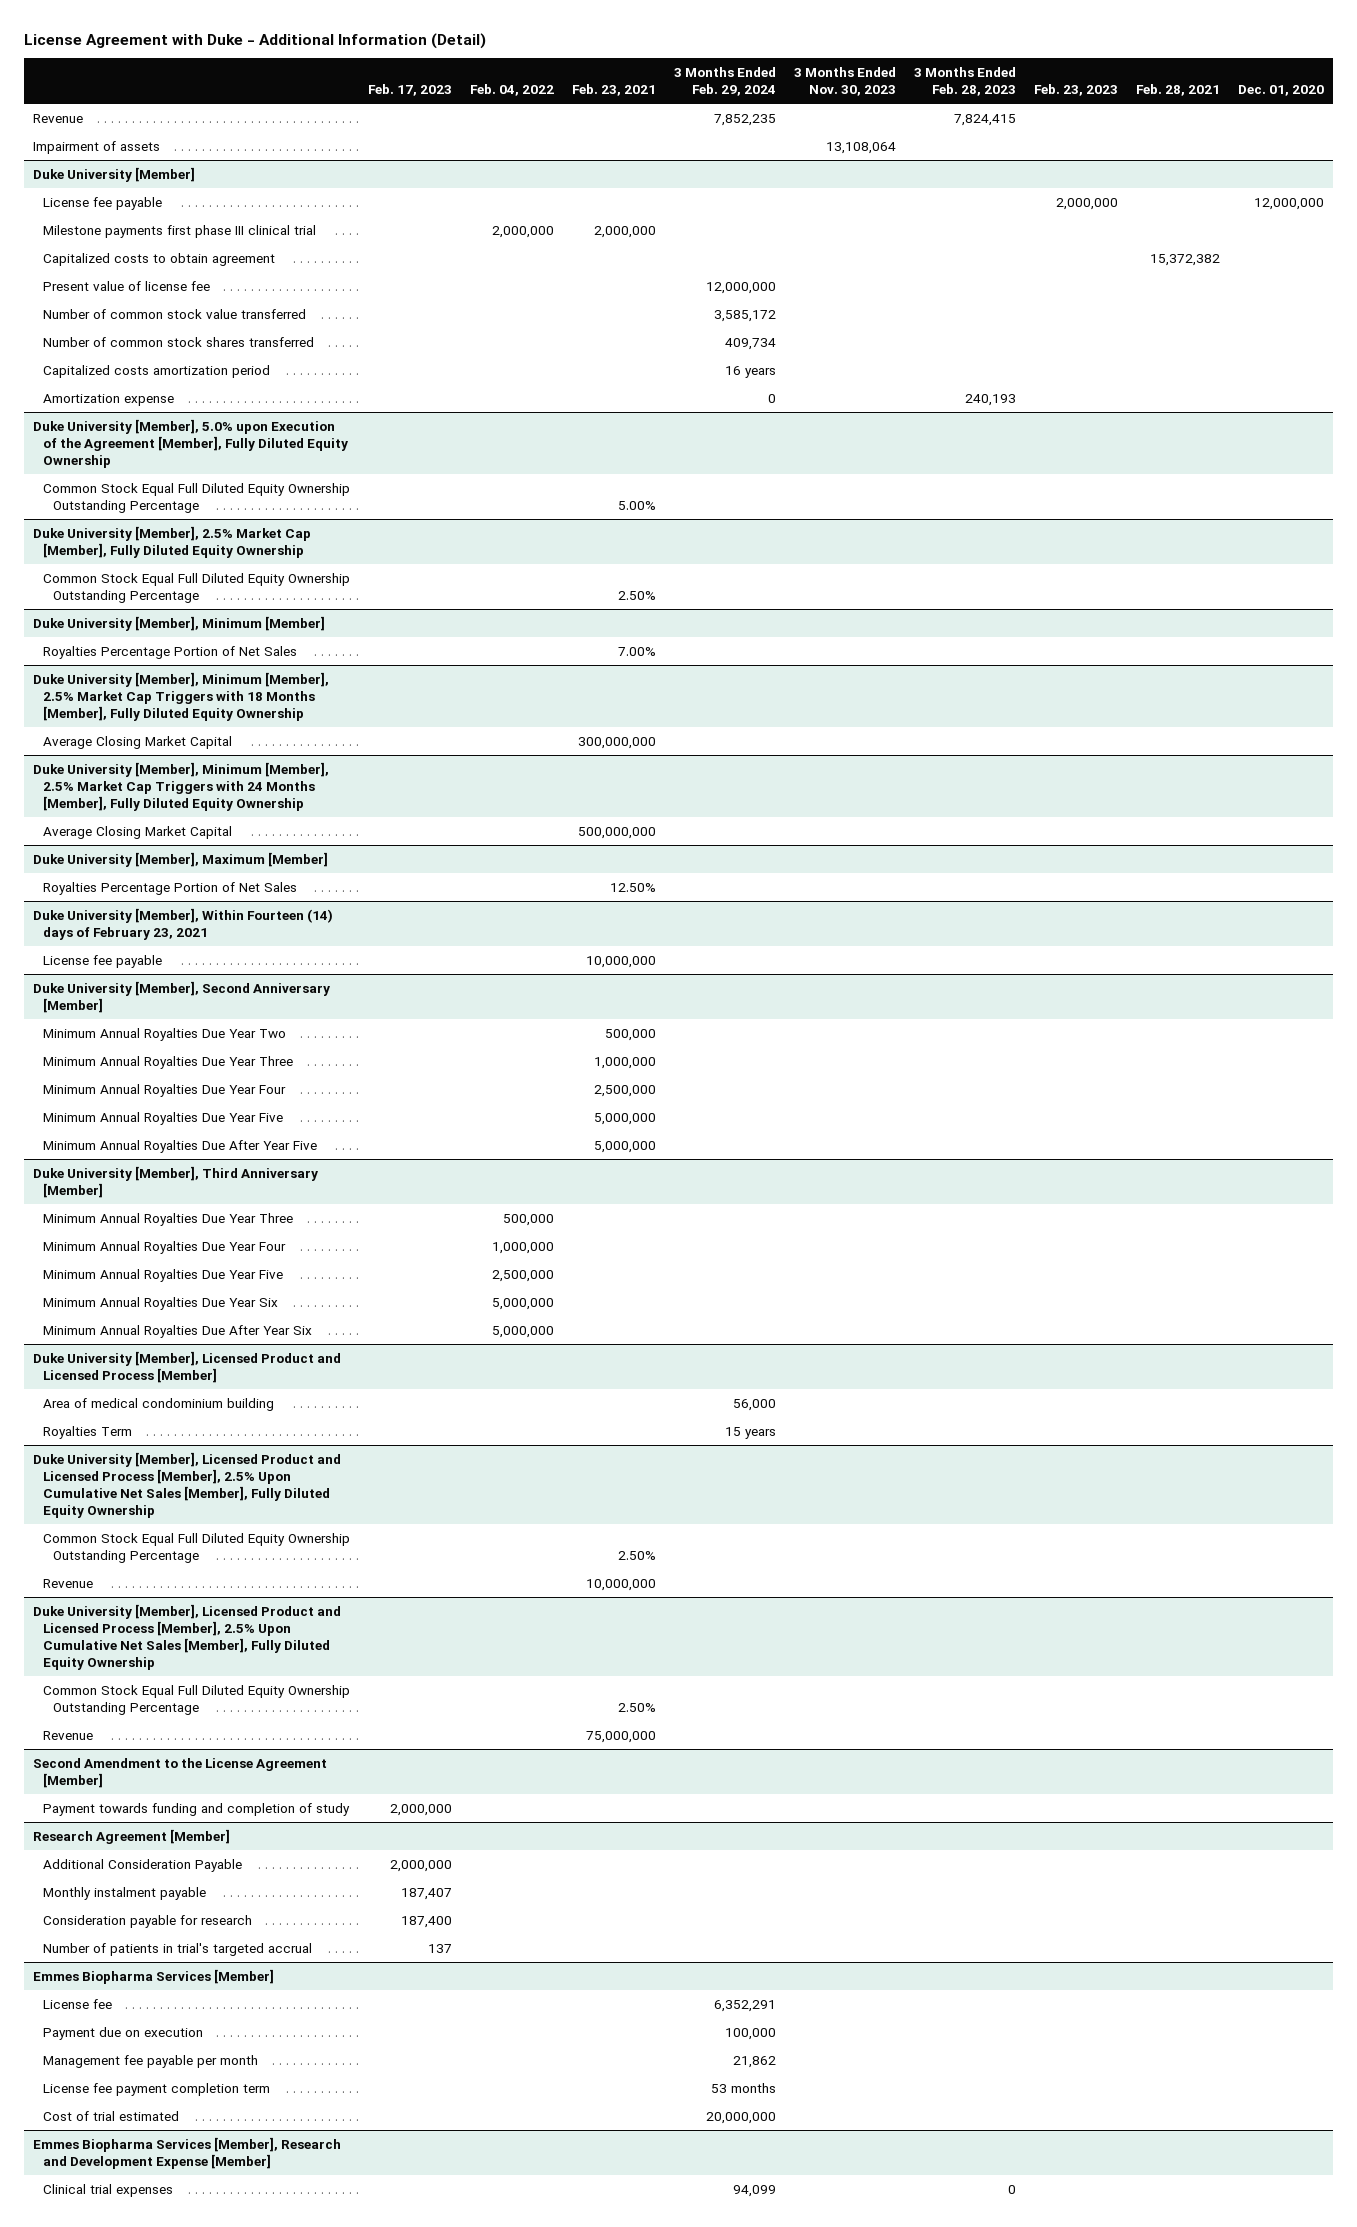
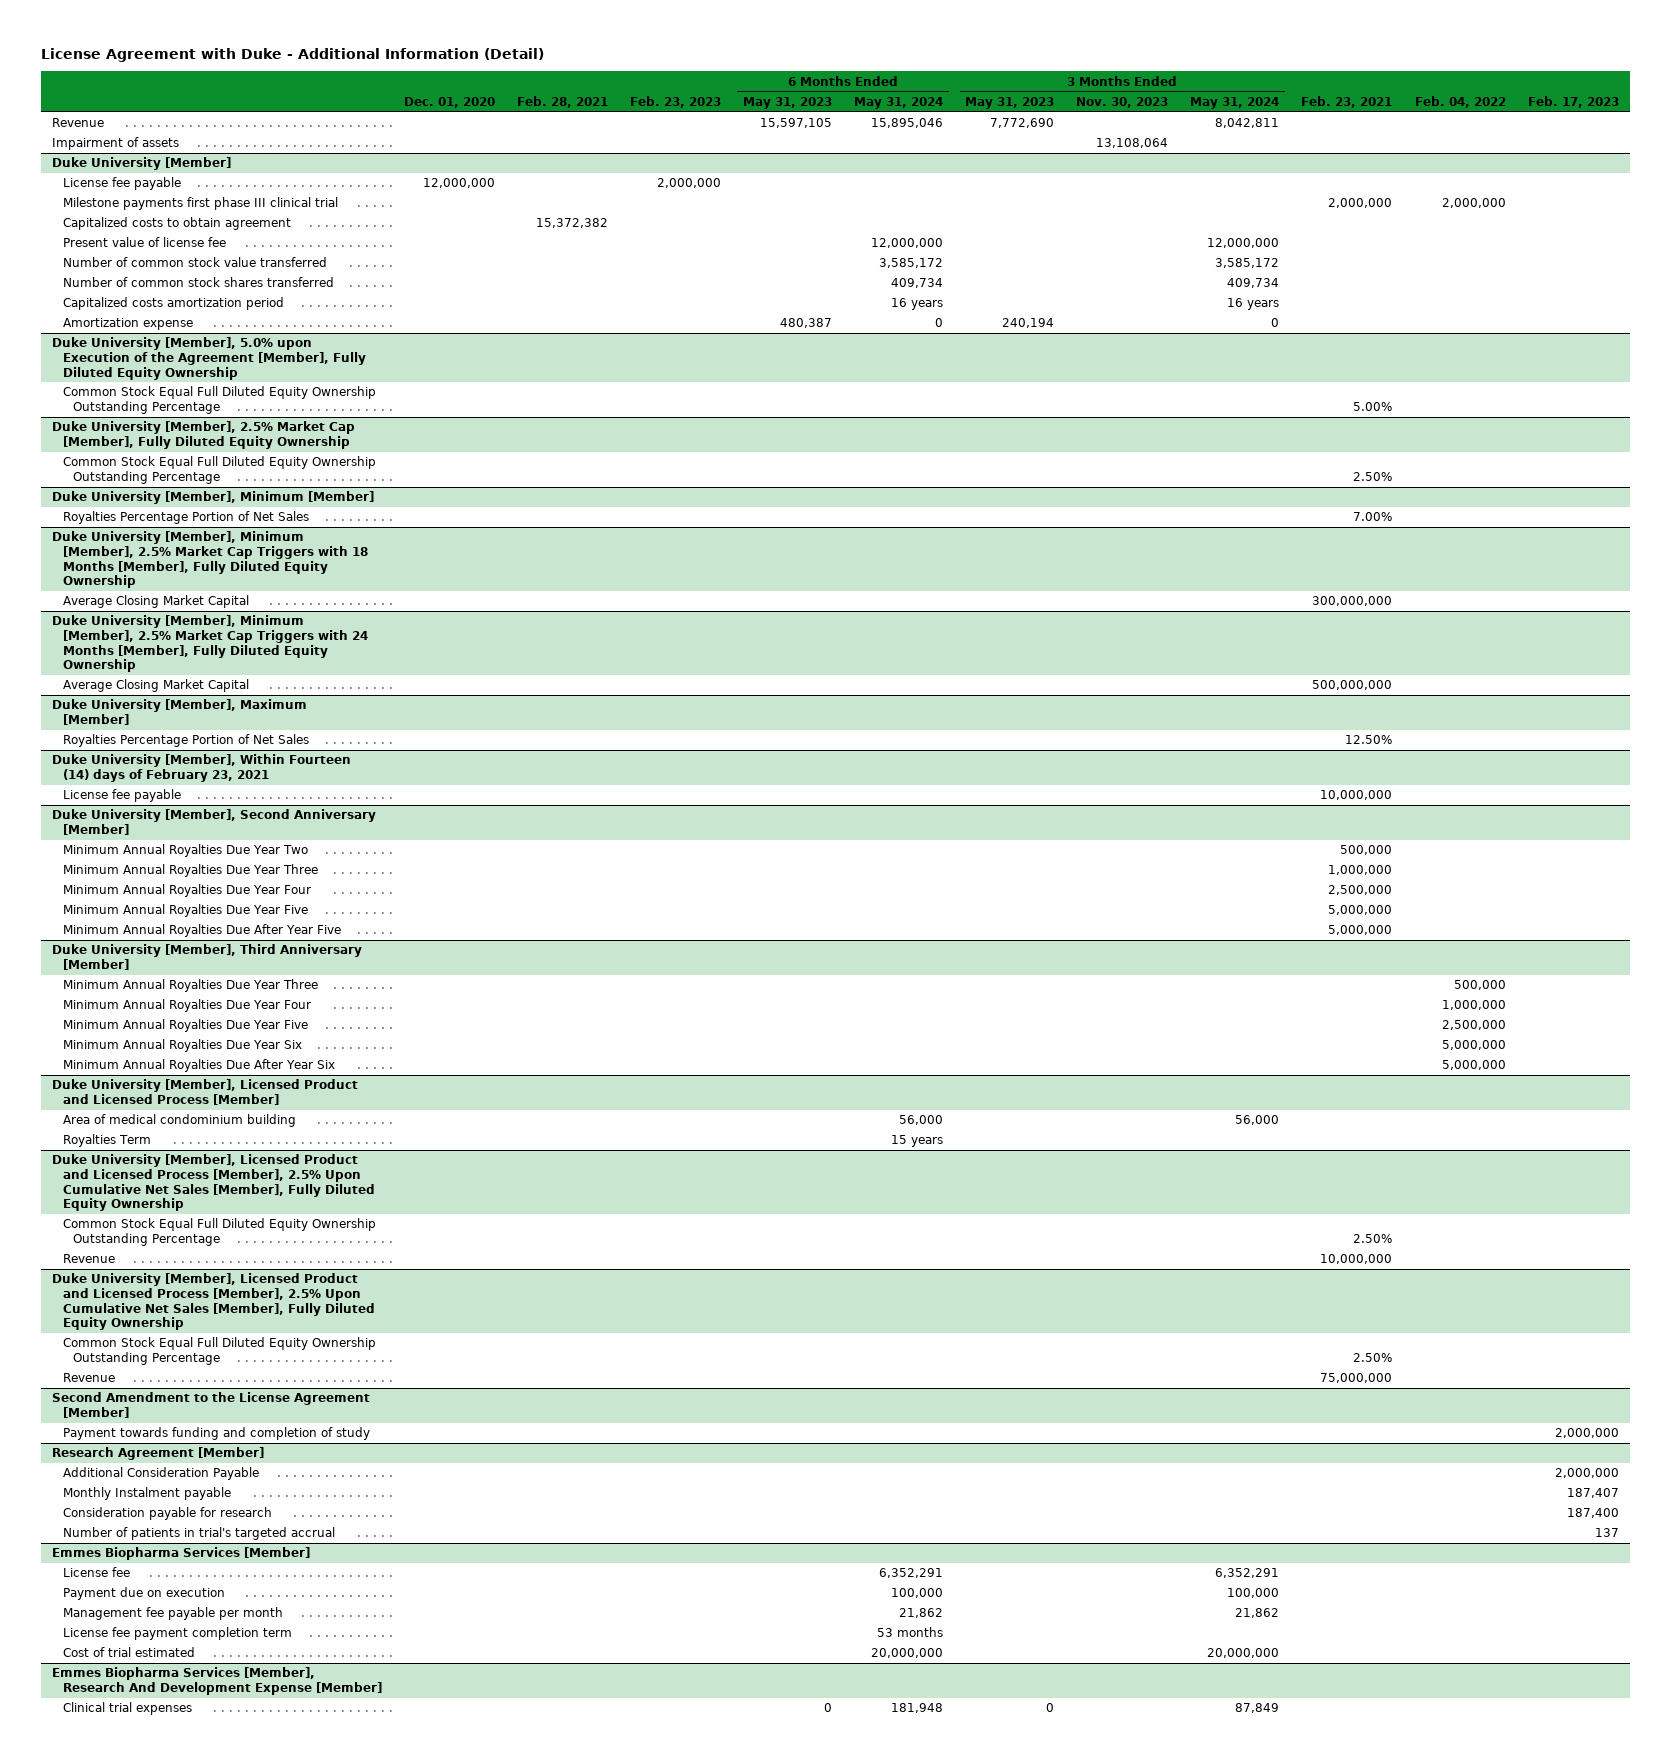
- | Feb. 17, 2023 | Feb. 04, 2022 | Feb. 23, 2021 | 3 Months Ended Feb. 29, 2024 | 3 Months Ended Nov. 30, 2023 | 3 Months Ended Feb. 28, 2023 | Feb. 23, 2023 | Feb. 28, 2021 | Dec. 01, 2020
+ | Dec. 01, 2020 | Feb. 28, 2021 | Feb. 23, 2023 | 6 Months Ended May 31, 2023 | 6 Months Ended May 31, 2024 | 3 Months Ended May 31, 2023 | 3 Months Ended Nov. 30, 2023 | 3 Months Ended May 31, 2024 | Feb. 23, 2021 | Feb. 04, 2022 | Feb. 17, 2023
@ Research Agreement [Member]
- Monthly instalment payable | 187,407 | | | | | | | |
+ Monthly Instalment payable | | | | | | | | | | | 187,407
- Emmes Biopharma Services [Member], Research and Development Expense [Member]
+ Emmes Biopharma Services [Member], Research And Development Expense [Member]

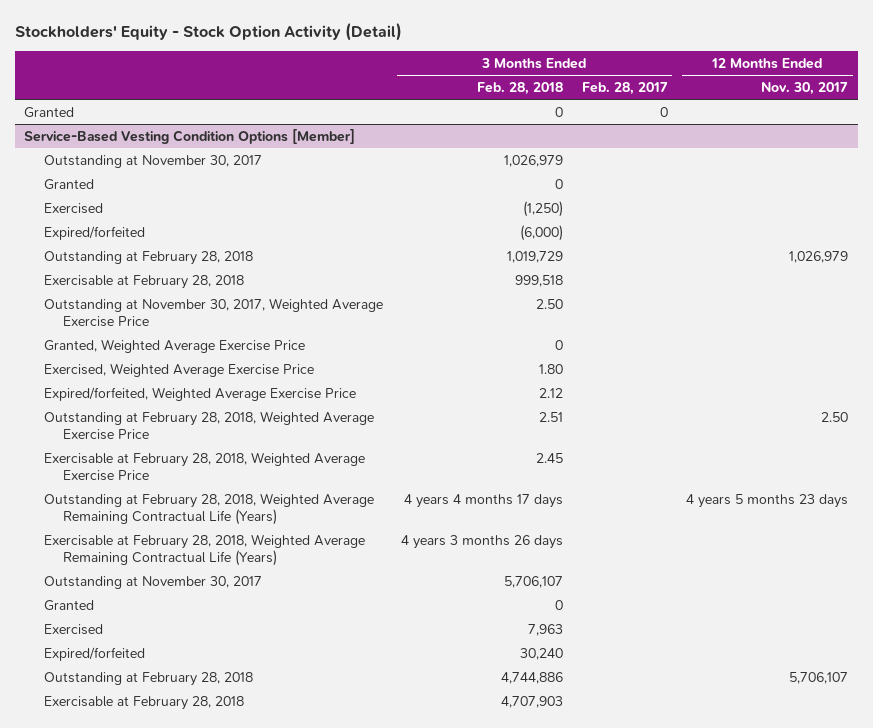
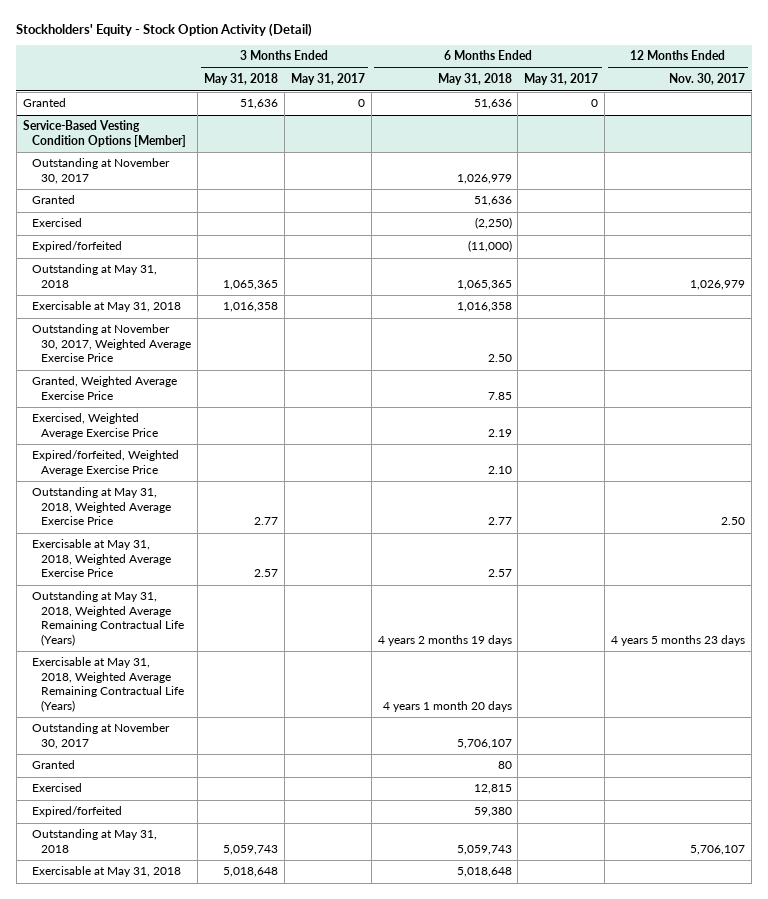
- | 3 Months Ended Feb. 28, 2018 | 3 Months Ended Feb. 28, 2017 | 12 Months Ended Nov. 30, 2017
+ | 3 Months Ended May 31, 2018 | 3 Months Ended May 31, 2017 | 6 Months Ended May 31, 2018 | 6 Months Ended May 31, 2017 | 12 Months Ended Nov. 30, 2017
@ Service-Based Vesting Condition Options [Member]
- Outstanding at February 28, 2018 | 1,019,729 | | 1,026,979
- Exercisable at February 28, 2018 | 999,518 | |
+ Outstanding at May 31, 2018 | 1,065,365 | | 1,065,365 | | 1,026,979
+ Exercisable at May 31, 2018 | 1,016,358 | | 1,016,358 | |
- Outstanding at February 28, 2018, Weighted Average Exercise Price | 2.51 | | 2.50
- Exercisable at February 28, 2018, Weighted Average Exercise Price | 2.45 | |
- Outstanding at February 28, 2018, Weighted Average Remaining Contractual Life (Years) | 4 years 4 months 17 days | | 4 years 5 months 23 days
- Exercisable at February 28, 2018, Weighted Average Remaining Contractual Life (Years) | 4 years 3 months 26 days | |
+ Outstanding at May 31, 2018, Weighted Average Exercise Price | 2.77 | | 2.77 | | 2.50
+ Exercisable at May 31, 2018, Weighted Average Exercise Price | 2.57 | | 2.57 | |
+ Outstanding at May 31, 2018, Weighted Average Remaining Contractual Life (Years) | | | 4 years 2 months 19 days | | 4 years 5 months 23 days
+ Exercisable at May 31, 2018, Weighted Average Remaining Contractual Life (Years) | | | 4 years 1 month 20 days | |
- Outstanding at February 28, 2018 | 4,744,886 | | 5,706,107
- Exercisable at February 28, 2018 | 4,707,903 | |
+ Outstanding at May 31, 2018 | 5,059,743 | | 5,059,743 | | 5,706,107
+ Exercisable at May 31, 2018 | 5,018,648 | | 5,018,648 | |

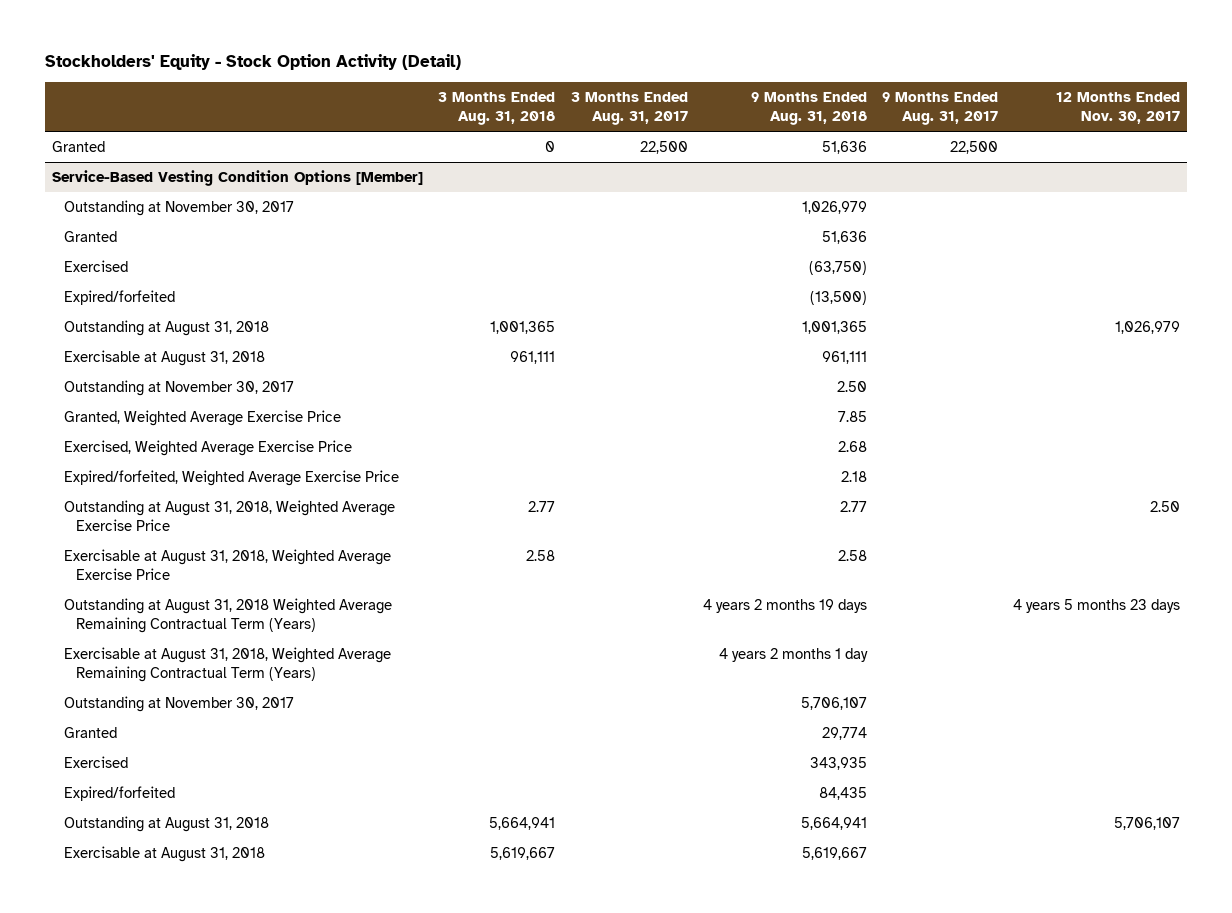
- | 3 Months Ended May 31, 2018 | 3 Months Ended May 31, 2017 | 6 Months Ended May 31, 2018 | 6 Months Ended May 31, 2017 | 12 Months Ended Nov. 30, 2017
+ | 3 Months Ended Aug. 31, 2018 | 3 Months Ended Aug. 31, 2017 | 9 Months Ended Aug. 31, 2018 | 9 Months Ended Aug. 31, 2017 | 12 Months Ended Nov. 30, 2017
@ Service-Based Vesting Condition Options [Member]
- Outstanding at May 31, 2018 | 1,065,365 | | 1,065,365 | | 1,026,979
- Exercisable at May 31, 2018 | 1,016,358 | | 1,016,358 | |
- Outstanding at November 30, 2017, Weighted Average Exercise Price | | | 2.50 | |
+ Outstanding at August 31, 2018 | 1,001,365 | | 1,001,365 | | 1,026,979
+ Exercisable at August 31, 2018 | 961,111 | | 961,111 | |
+ Outstanding at November 30, 2017 | | | 2.50 | |
- Outstanding at May 31, 2018, Weighted Average Exercise Price | 2.77 | | 2.77 | | 2.50
- Exercisable at May 31, 2018, Weighted Average Exercise Price | 2.57 | | 2.57 | |
- Outstanding at May 31, 2018, Weighted Average Remaining Contractual Life (Years) | | | 4 years 2 months 19 days | | 4 years 5 months 23 days
- Exercisable at May 31, 2018, Weighted Average Remaining Contractual Life (Years) | | | 4 years 1 month 20 days | |
+ Outstanding at August 31, 2018, Weighted Average Exercise Price | 2.77 | | 2.77 | | 2.50
+ Exercisable at August 31, 2018, Weighted Average Exercise Price | 2.58 | | 2.58 | |
+ Outstanding at August 31, 2018 Weighted Average Remaining Contractual Term (Years) | | | 4 years 2 months 19 days | | 4 years 5 months 23 days
+ Exercisable at August 31, 2018, Weighted Average Remaining Contractual Term (Years) | | | 4 years 2 months 1 day | |
- Outstanding at May 31, 2018 | 5,059,743 | | 5,059,743 | | 5,706,107
- Exercisable at May 31, 2018 | 5,018,648 | | 5,018,648 | |
+ Outstanding at August 31, 2018 | 5,664,941 | | 5,664,941 | | 5,706,107
+ Exercisable at August 31, 2018 | 5,619,667 | | 5,619,667 | |

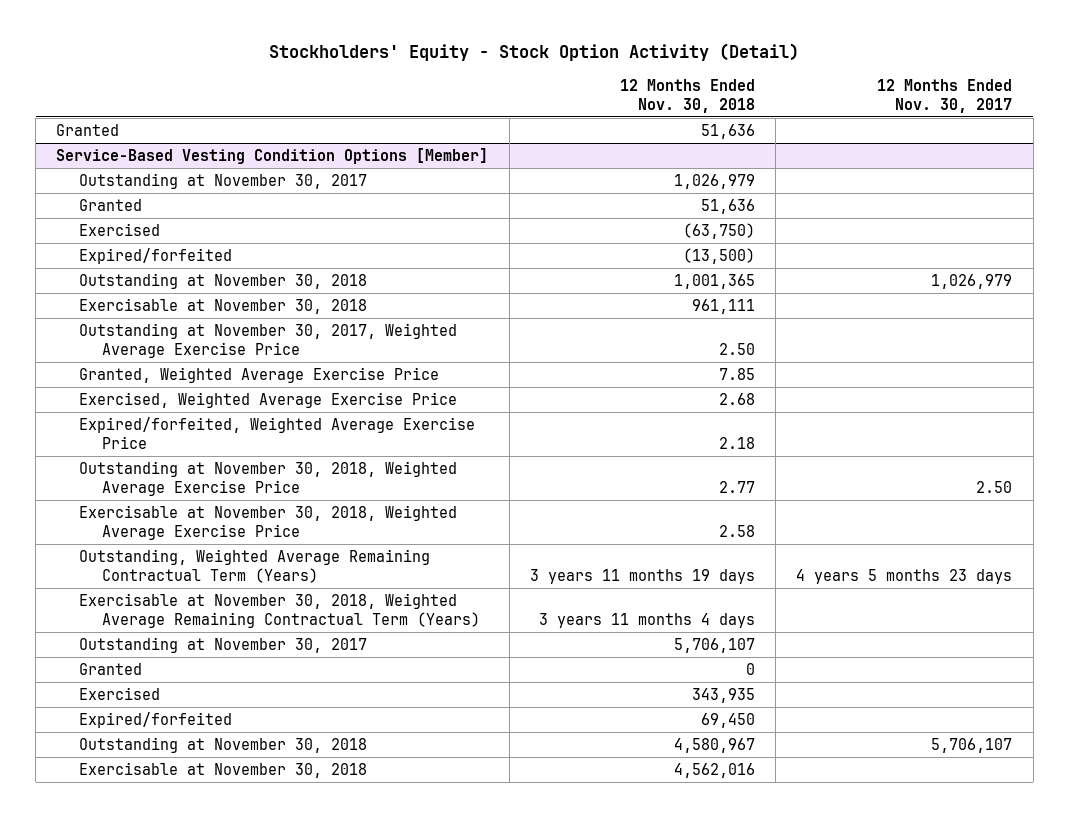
- | 3 Months Ended Aug. 31, 2018 | 3 Months Ended Aug. 31, 2017 | 9 Months Ended Aug. 31, 2018 | 9 Months Ended Aug. 31, 2017 | 12 Months Ended Nov. 30, 2017
+ | 12 Months Ended Nov. 30, 2018 | 12 Months Ended Nov. 30, 2017
@ Service-Based Vesting Condition Options [Member]
- Outstanding at August 31, 2018 | 1,001,365 | | 1,001,365 | | 1,026,979
- Exercisable at August 31, 2018 | 961,111 | | 961,111 | |
- Outstanding at November 30, 2017 | | | 2.50 | |
+ Outstanding at November 30, 2018 | 1,001,365 | 1,026,979
+ Exercisable at November 30, 2018 | 961,111 |
+ Outstanding at November 30, 2017, Weighted Average Exercise Price | 2.50 |
- Outstanding at August 31, 2018, Weighted Average Exercise Price | 2.77 | | 2.77 | | 2.50
- Exercisable at August 31, 2018, Weighted Average Exercise Price | 2.58 | | 2.58 | |
- Outstanding at August 31, 2018 Weighted Average Remaining Contractual Term (Years) | | | 4 years 2 months 19 days | | 4 years 5 months 23 days
- Exercisable at August 31, 2018, Weighted Average Remaining Contractual Term (Years) | | | 4 years 2 months 1 day | |
+ Outstanding at November 30, 2018, Weighted Average Exercise Price | 2.77 | 2.50
+ Exercisable at November 30, 2018, Weighted Average Exercise Price | 2.58 |
+ Outstanding, Weighted Average Remaining Contractual Term (Years) | 3 years 11 months 19 days | 4 years 5 months 23 days
+ Exercisable at November 30, 2018, Weighted Average Remaining Contractual Term (Years) | 3 years 11 months 4 days |
- Outstanding at August 31, 2018 | 5,664,941 | | 5,664,941 | | 5,706,107
- Exercisable at August 31, 2018 | 5,619,667 | | 5,619,667 | |
+ Outstanding at November 30, 2018 | 4,580,967 | 5,706,107
+ Exercisable at November 30, 2018 | 4,562,016 |

